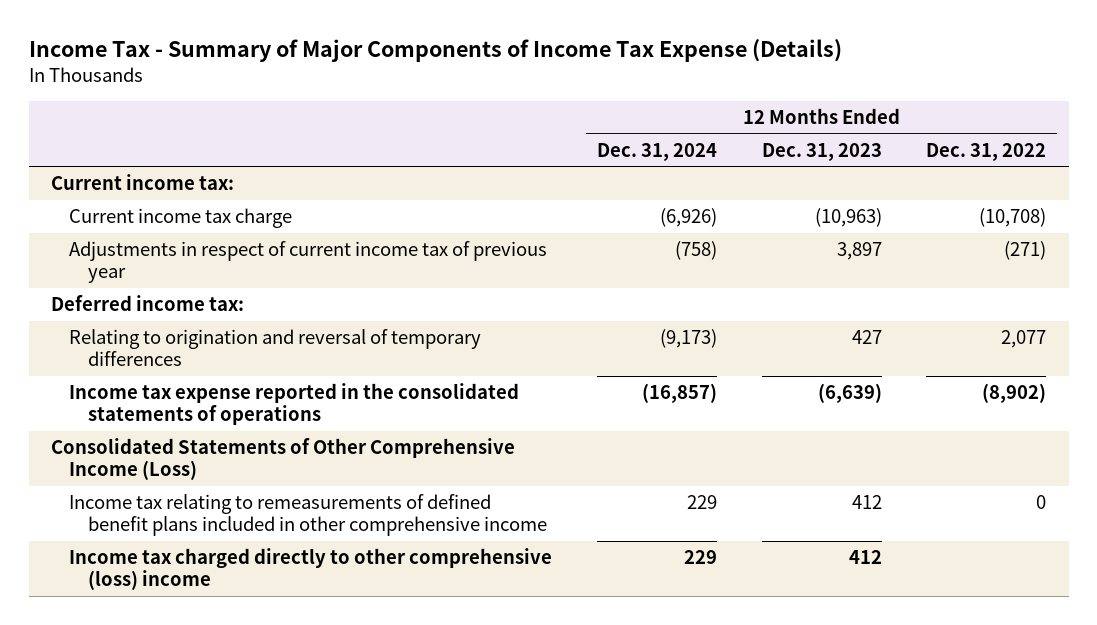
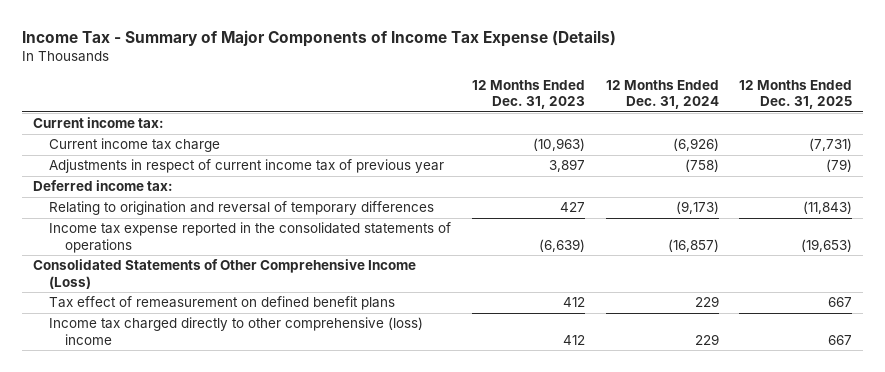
- | 12 Months Ended Dec. 31, 2024 | 12 Months Ended Dec. 31, 2023 | 12 Months Ended Dec. 31, 2022
+ | 12 Months Ended Dec. 31, 2023 | 12 Months Ended Dec. 31, 2024 | 12 Months Ended Dec. 31, 2025
- Income tax relating to remeasurements of defined benefit plans included in other comprehensive income | 229 | 412 | 0
+ Tax effect of remeasurement on defined benefit plans | 412 | 229 | 667

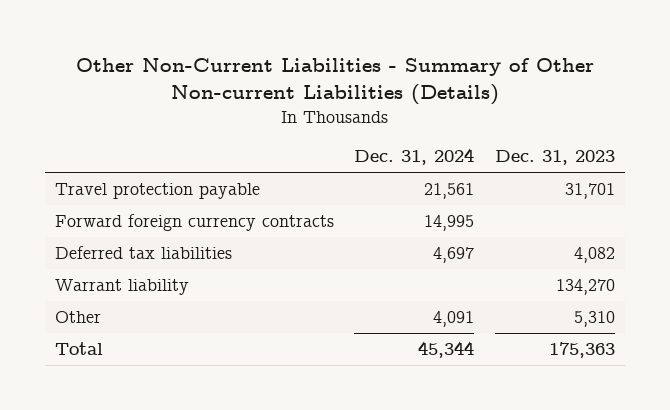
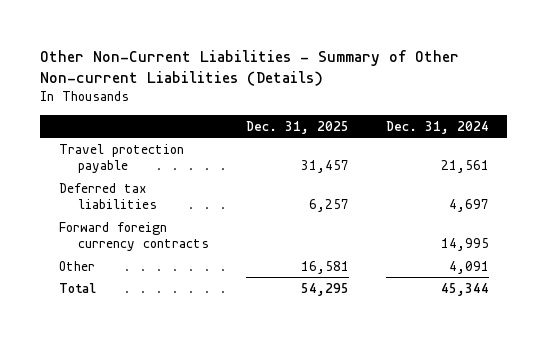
- | Dec. 31, 2024 | Dec. 31, 2023
+ | Dec. 31, 2025 | Dec. 31, 2024
- Warrant liability | | 134,270
moved down: Forward foreign currency contracts | | 14,995

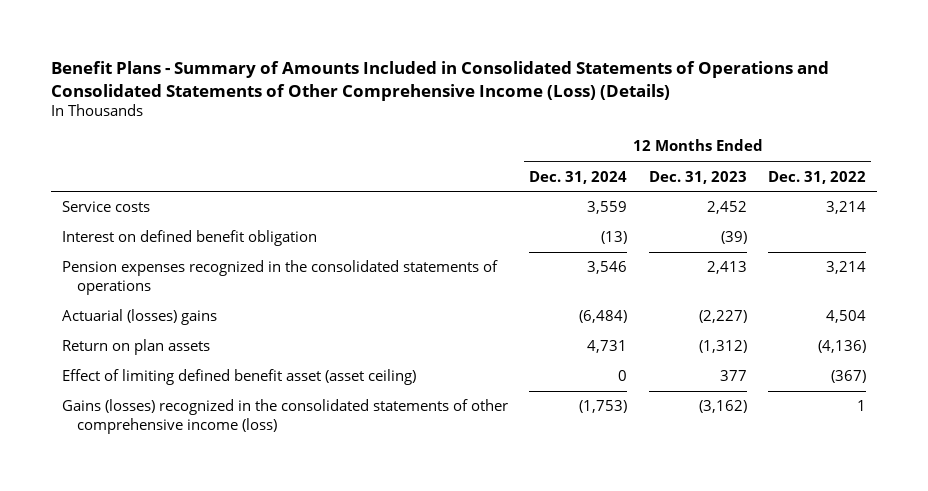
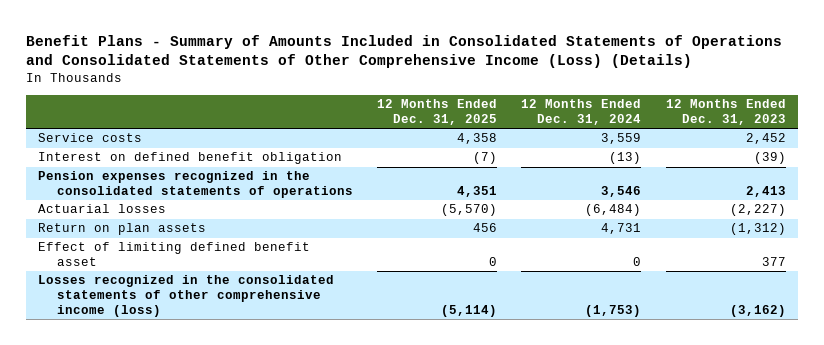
- | 12 Months Ended Dec. 31, 2024 | 12 Months Ended Dec. 31, 2023 | 12 Months Ended Dec. 31, 2022
+ | 12 Months Ended Dec. 31, 2025 | 12 Months Ended Dec. 31, 2024 | 12 Months Ended Dec. 31, 2023
- Actuarial (losses) gains | (6,484) | (2,227) | 4,504
+ Actuarial losses | (5,570) | (6,484) | (2,227)
- Effect of limiting defined benefit asset (asset ceiling) | 0 | 377 | (367)
- Gains (losses) recognized in the consolidated statements of other comprehensive income (loss) | (1,753) | (3,162) | 1
+ Effect of limiting defined benefit asset | 0 | 0 | 377
+ Losses recognized in the consolidated statements of other comprehensive income (loss) | (5,114) | (1,753) | (3,162)

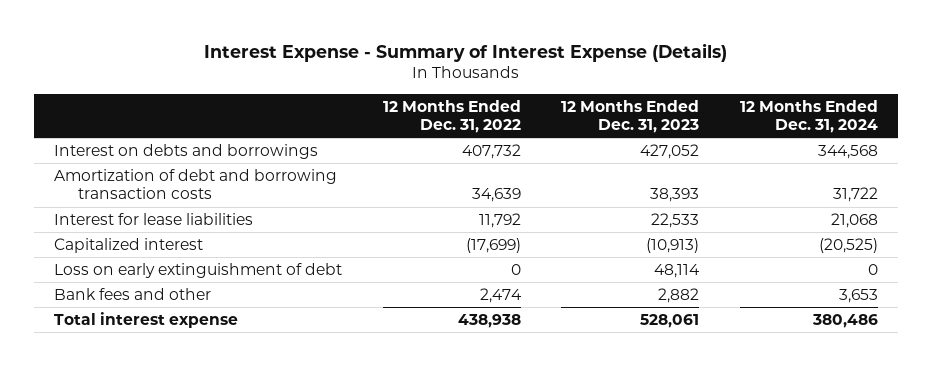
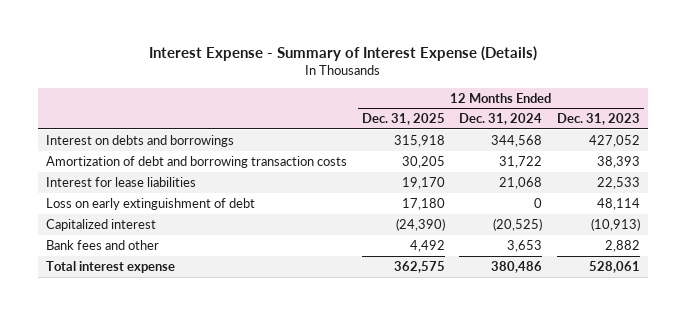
- | 12 Months Ended Dec. 31, 2022 | 12 Months Ended Dec. 31, 2023 | 12 Months Ended Dec. 31, 2024
+ | 12 Months Ended Dec. 31, 2025 | 12 Months Ended Dec. 31, 2024 | 12 Months Ended Dec. 31, 2023
moved down: Capitalized interest | (24,390) | (20,525) | (10,913)

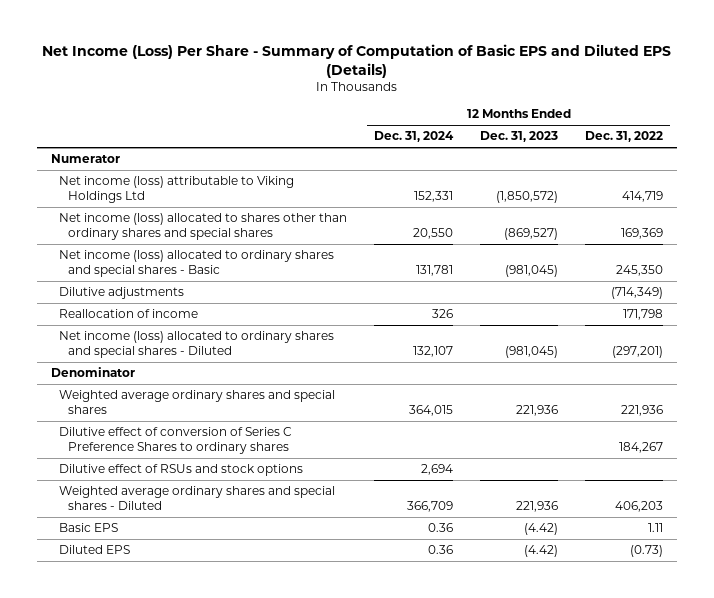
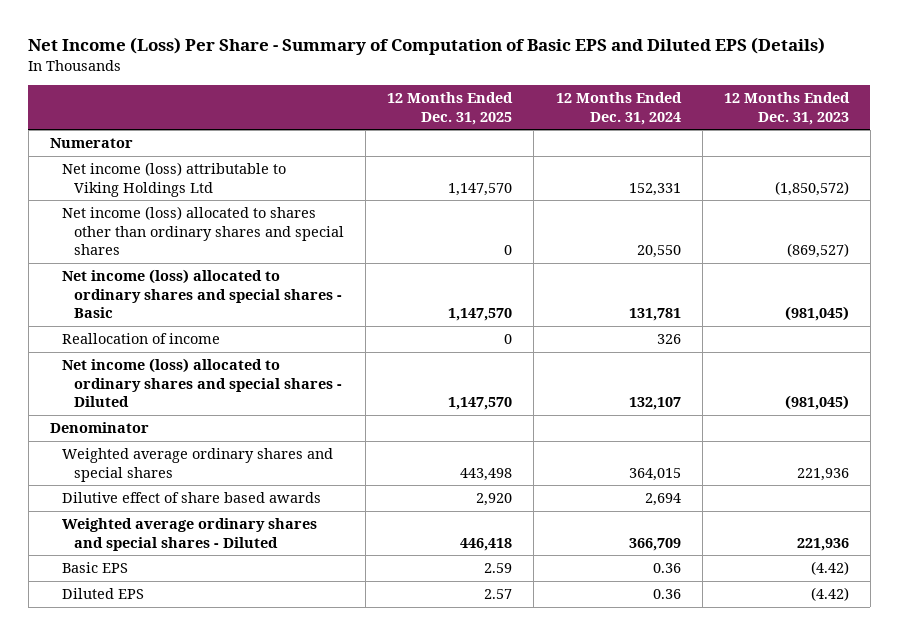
- | 12 Months Ended Dec. 31, 2024 | 12 Months Ended Dec. 31, 2023 | 12 Months Ended Dec. 31, 2022
+ | 12 Months Ended Dec. 31, 2025 | 12 Months Ended Dec. 31, 2024 | 12 Months Ended Dec. 31, 2023
- Dilutive adjustments | | | (714,349)
- Dilutive effect of conversion of Series C Preference Shares to ordinary shares | | | 184,267
- Dilutive effect of RSUs and stock options | 2,694 | |
+ Dilutive effect of share based awards | 2,920 | 2,694 |

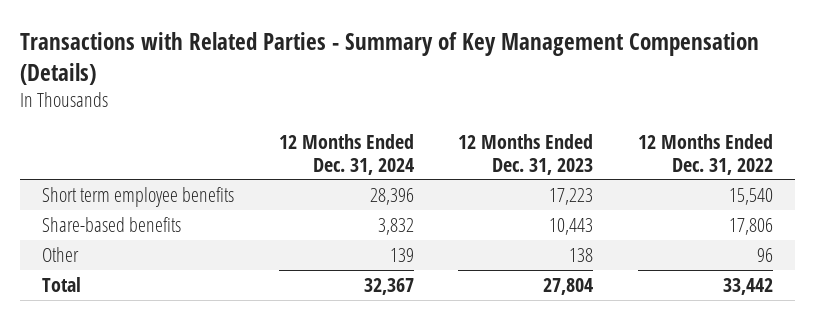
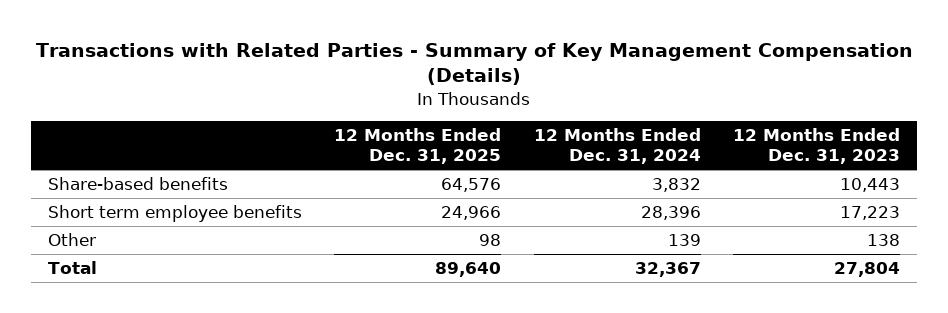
- | 12 Months Ended Dec. 31, 2024 | 12 Months Ended Dec. 31, 2023 | 12 Months Ended Dec. 31, 2022
+ | 12 Months Ended Dec. 31, 2025 | 12 Months Ended Dec. 31, 2024 | 12 Months Ended Dec. 31, 2023
moved down: Short term employee benefits | 24,966 | 28,396 | 17,223

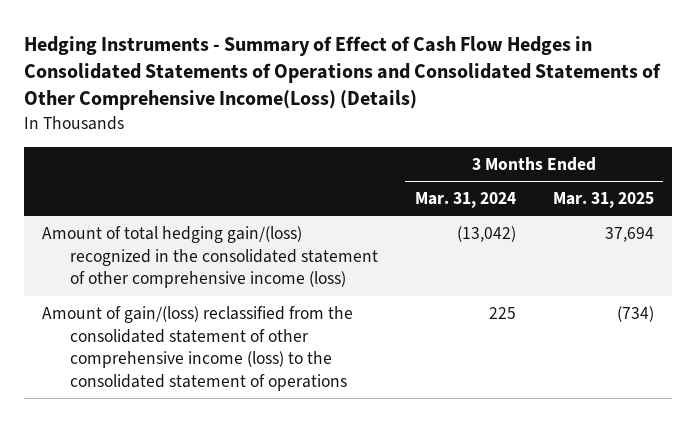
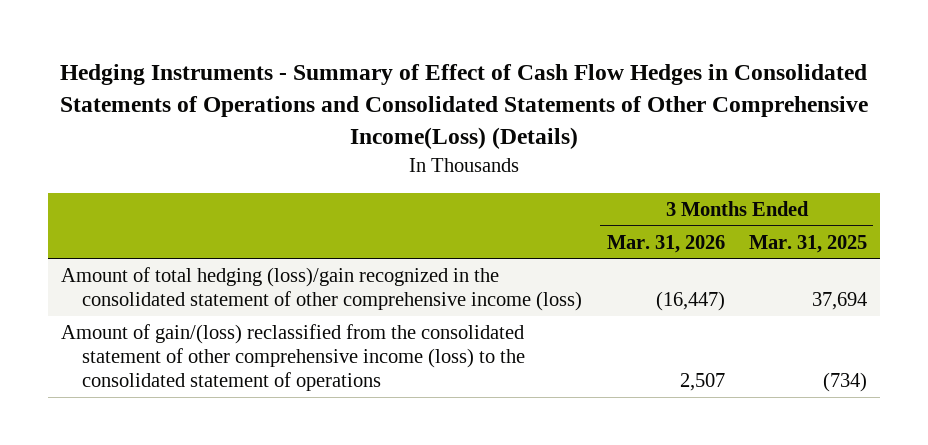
- | 3 Months Ended Mar. 31, 2024 | 3 Months Ended Mar. 31, 2025
+ | 3 Months Ended Mar. 31, 2026 | 3 Months Ended Mar. 31, 2025
- Amount of total hedging gain/(loss) recognized in the consolidated statement of other comprehensive income (loss) | (13,042) | 37,694
+ Amount of total hedging (loss)/gain recognized in the consolidated statement of other comprehensive income (loss) | (16,447) | 37,694

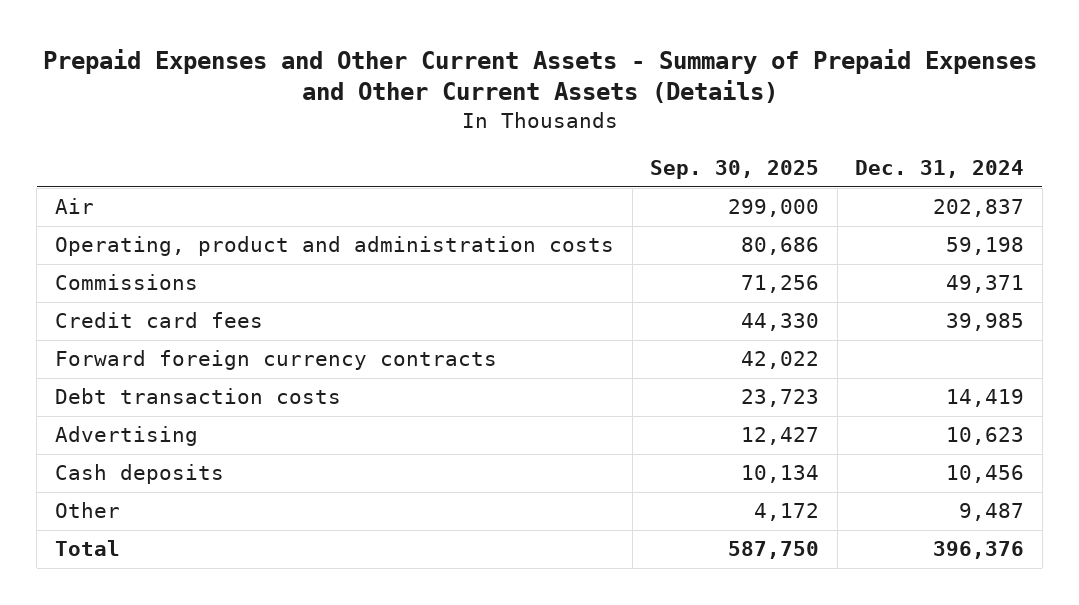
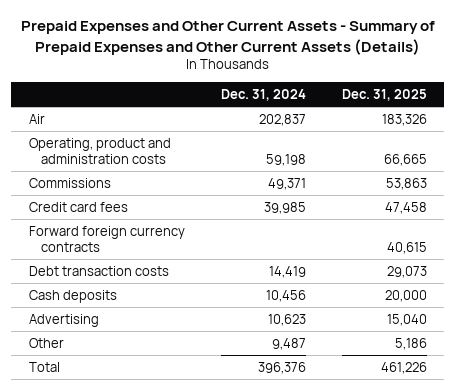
- | Sep. 30, 2025 | Dec. 31, 2024
+ | Dec. 31, 2024 | Dec. 31, 2025
moved down: Advertising | 10,623 | 15,040

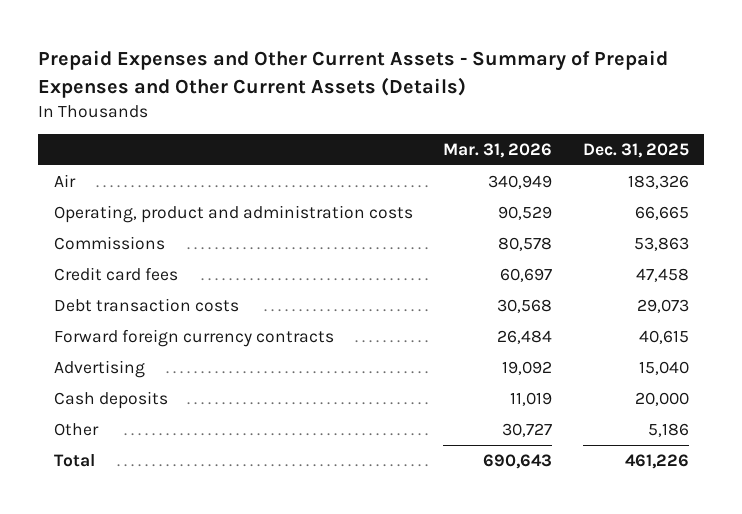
- | Dec. 31, 2024 | Dec. 31, 2025
+ | Mar. 31, 2026 | Dec. 31, 2025
moved down: Forward foreign currency contracts | 26,484 | 40,615
moved down: Cash deposits | 11,019 | 20,000

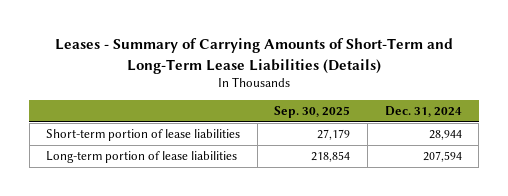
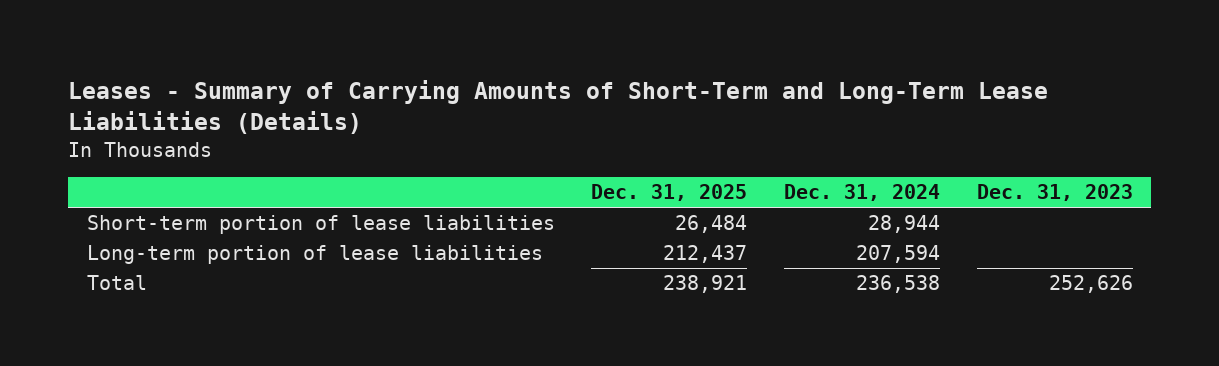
- | Sep. 30, 2025 | Dec. 31, 2024
+ | Dec. 31, 2025 | Dec. 31, 2024 | Dec. 31, 2023
+ Total | 238,921 | 236,538 | 252,626

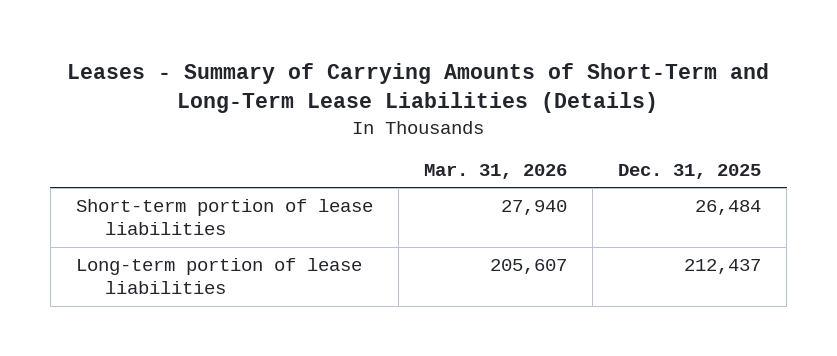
- | Dec. 31, 2025 | Dec. 31, 2024 | Dec. 31, 2023
+ | Mar. 31, 2026 | Dec. 31, 2025
- Total | 238,921 | 236,538 | 252,626

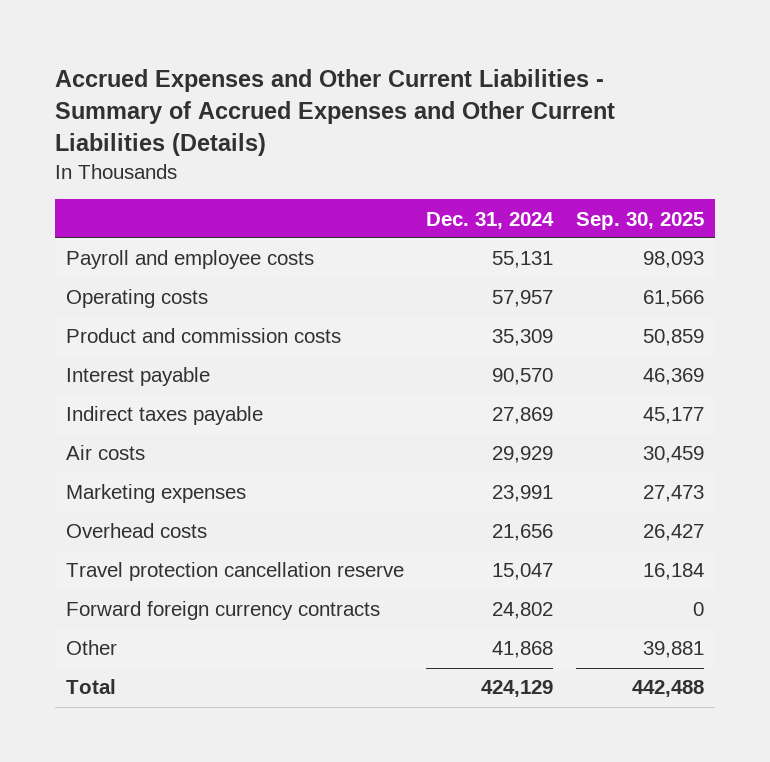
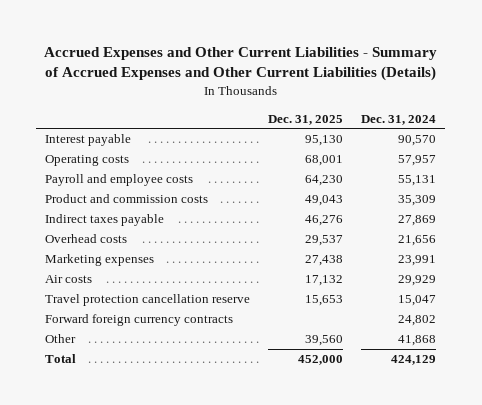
- | Dec. 31, 2024 | Sep. 30, 2025
+ | Dec. 31, 2025 | Dec. 31, 2024
moved up: Interest payable | 95,130 | 90,570
moved down: Payroll and employee costs | 64,230 | 55,131
moved down: Marketing expenses | 27,438 | 23,991
moved down: Air costs | 17,132 | 29,929

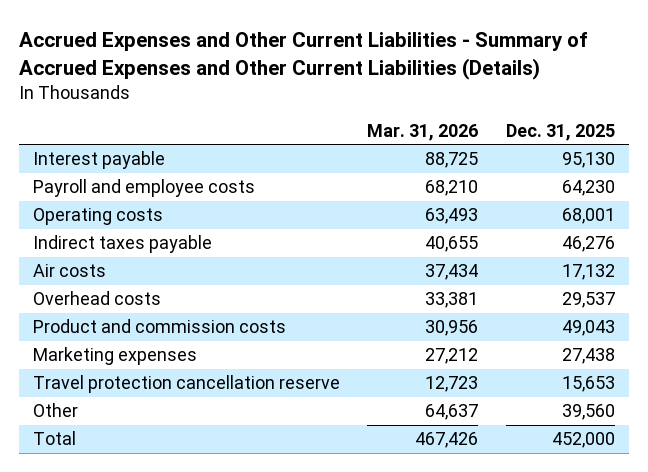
- | Dec. 31, 2025 | Dec. 31, 2024
+ | Mar. 31, 2026 | Dec. 31, 2025
moved down: Operating costs | 63,493 | 68,001
moved up: Air costs | 37,434 | 17,132
moved down: Product and commission costs | 30,956 | 49,043
- Forward foreign currency contracts | | 24,802

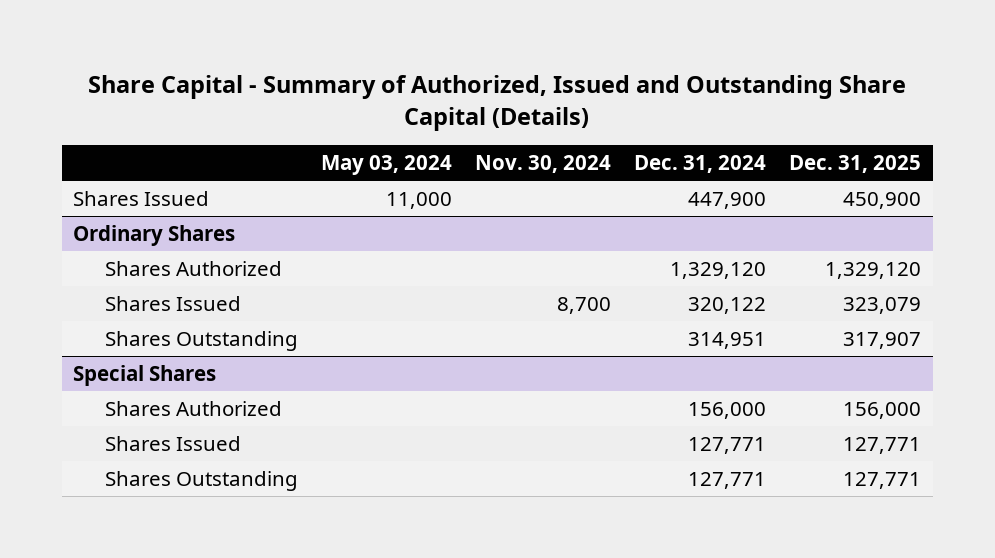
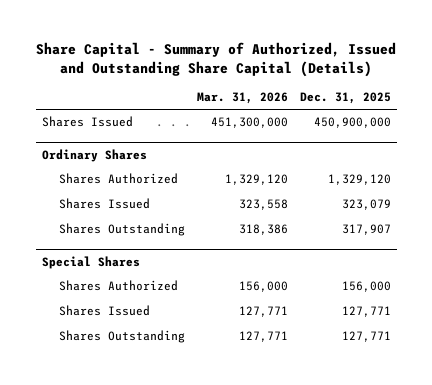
- | May 03, 2024 | Nov. 30, 2024 | Dec. 31, 2024 | Dec. 31, 2025
+ | Mar. 31, 2026 | Dec. 31, 2025
- Shares Issued | 11,000 | | 447,900 | 450,900
+ Shares Issued | 451,300,000 | 450,900,000

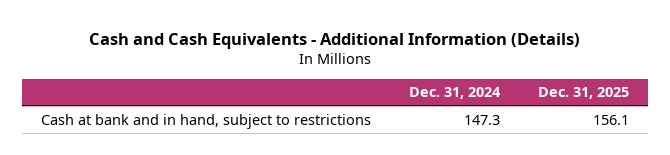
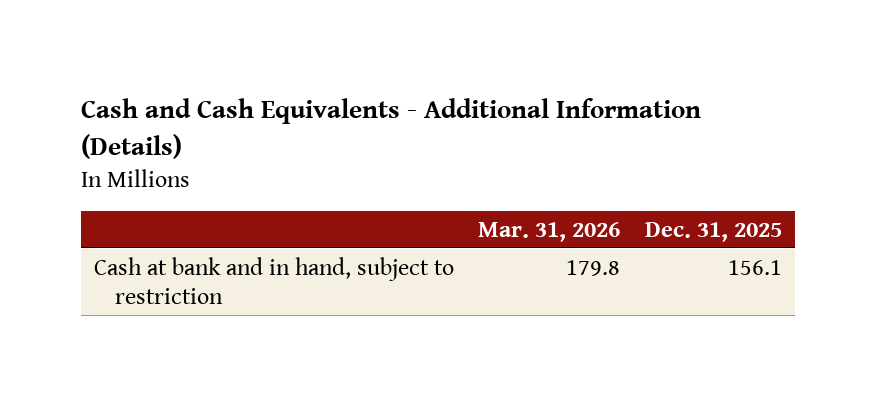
- | Dec. 31, 2024 | Dec. 31, 2025
+ | Mar. 31, 2026 | Dec. 31, 2025
- Cash at bank and in hand, subject to restrictions | 147.3 | 156.1
+ Cash at bank and in hand, subject to restriction | 179.8 | 156.1

